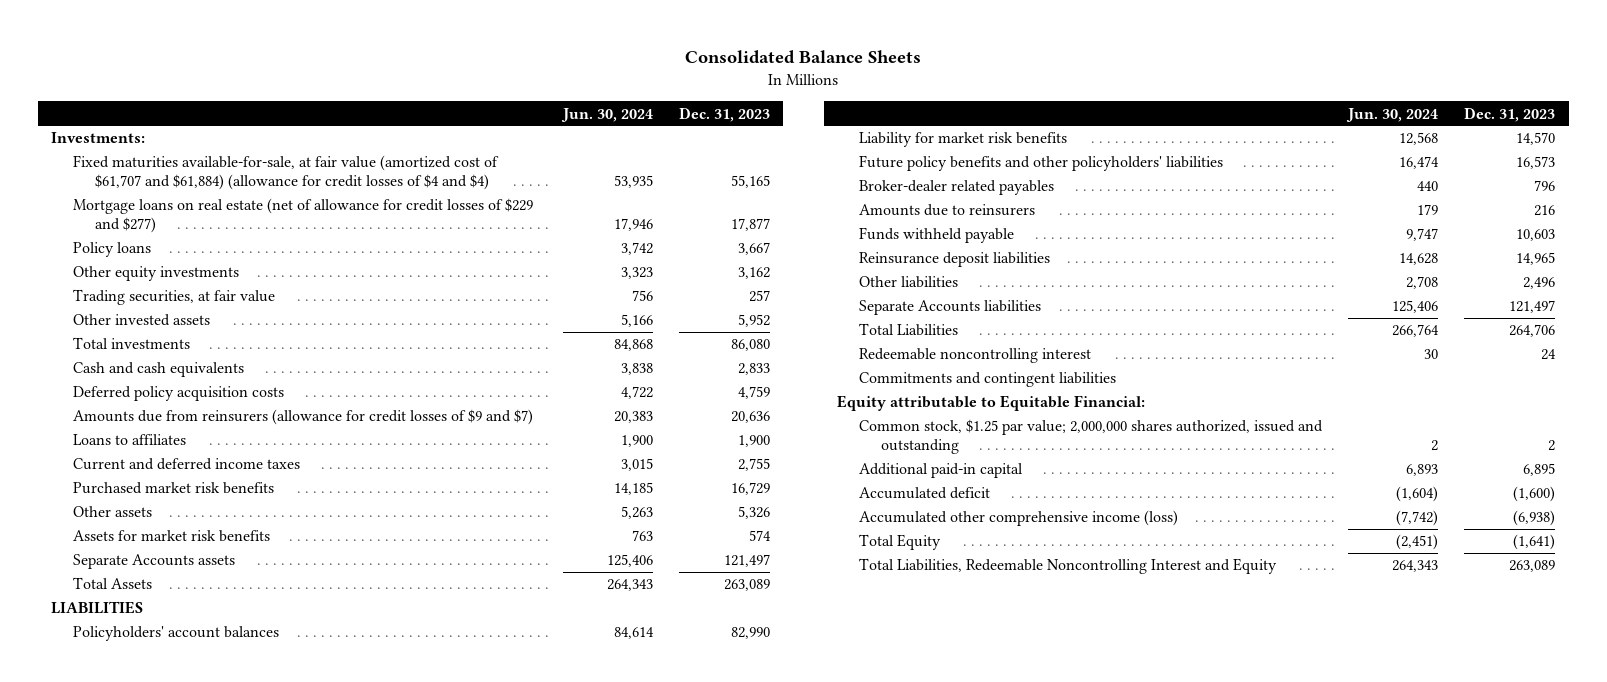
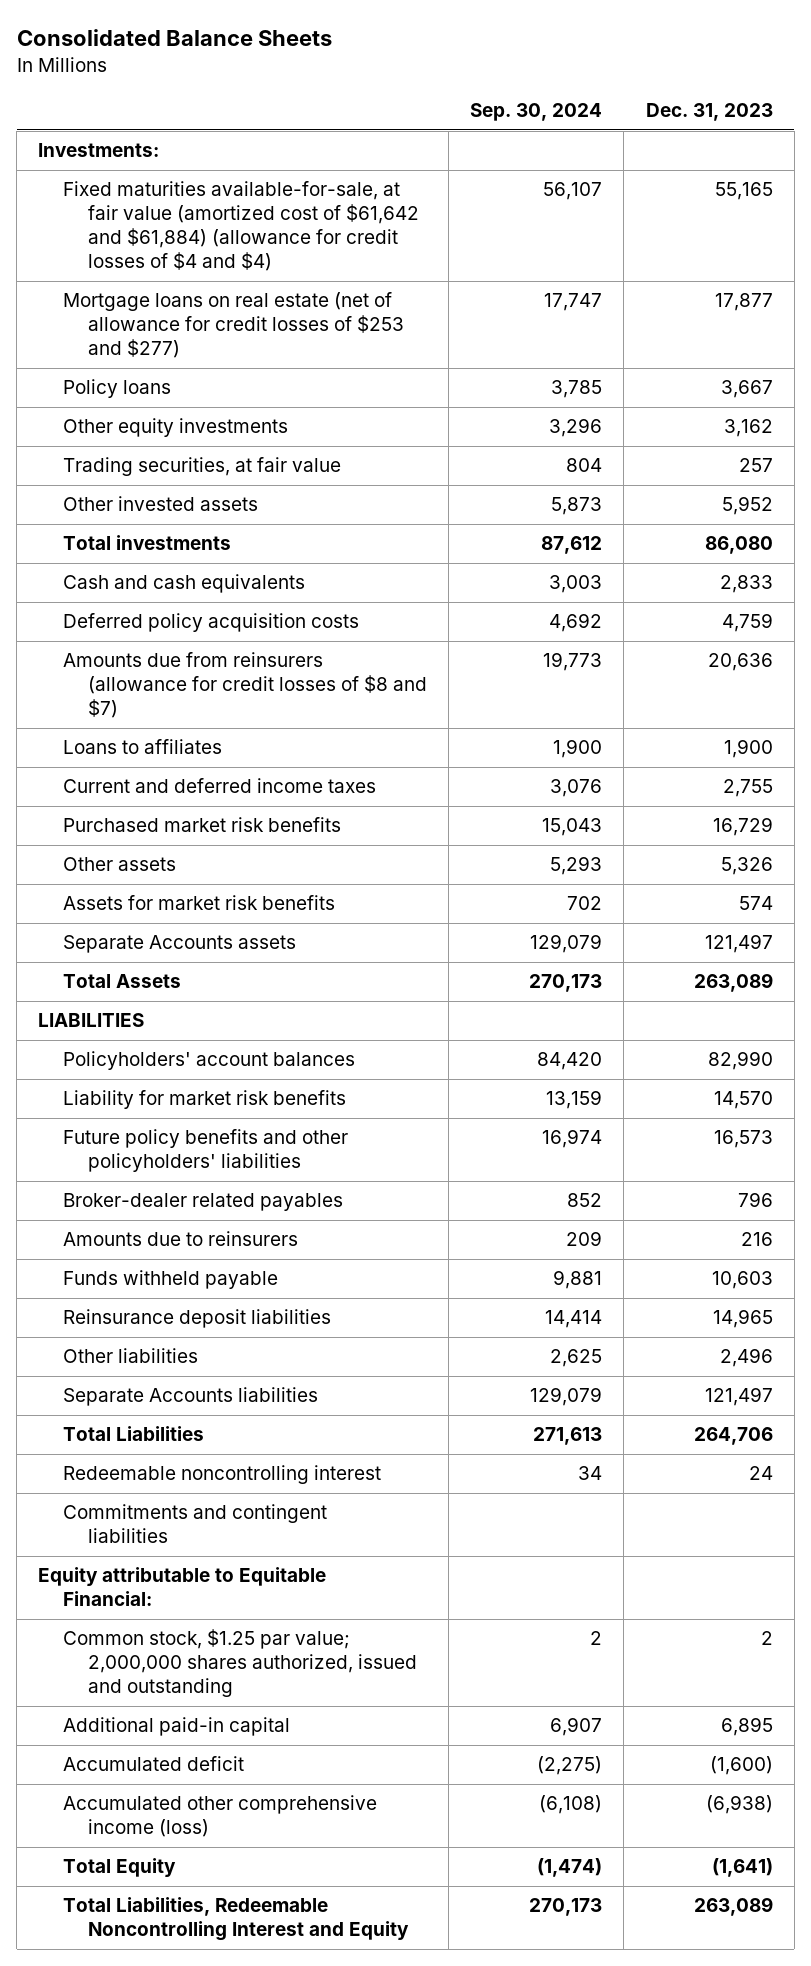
- | Jun. 30, 2024 | Dec. 31, 2023
+ | Sep. 30, 2024 | Dec. 31, 2023
- Fixed maturities available-for-sale, at fair value (amortized cost of $61,707 and $61,884) (allowance for credit losses of $4 and $4) | 53,935 | 55,165
- Mortgage loans on real estate (net of allowance for credit losses of $229 and $277) | 17,946 | 17,877
+ Fixed maturities available-for-sale, at fair value (amortized cost of $61,642 and $61,884) (allowance for credit losses of $4 and $4) | 56,107 | 55,165
+ Mortgage loans on real estate (net of allowance for credit losses of $253 and $277) | 17,747 | 17,877
- Amounts due from reinsurers (allowance for credit losses of $9 and $7) | 20,383 | 20,636
+ Amounts due from reinsurers (allowance for credit losses of $8 and $7) | 19,773 | 20,636

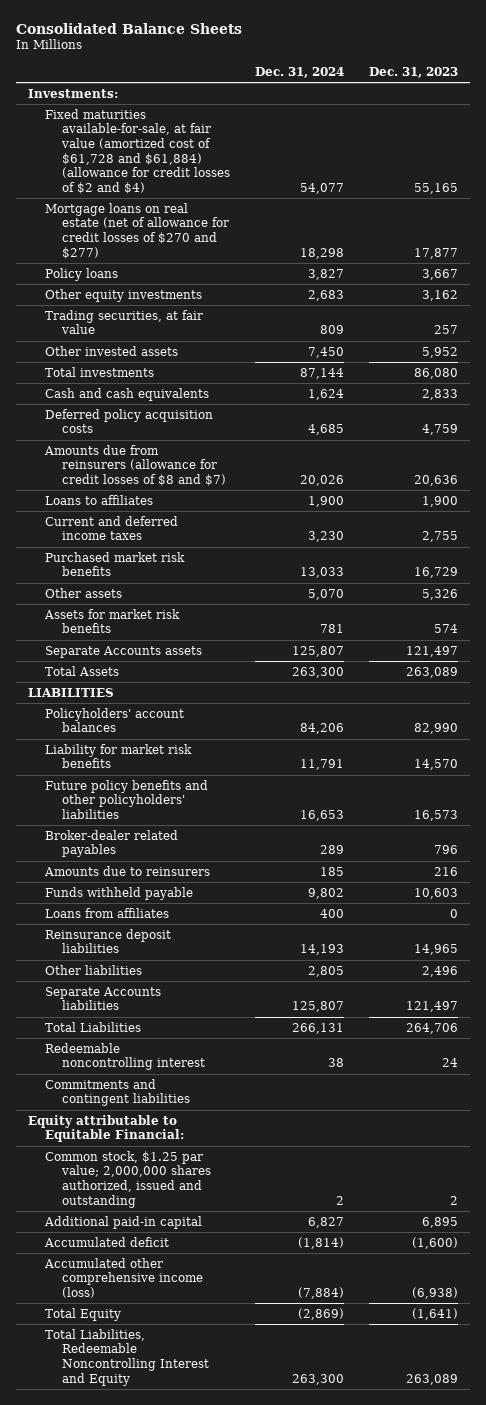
- | Sep. 30, 2024 | Dec. 31, 2023
+ | Dec. 31, 2024 | Dec. 31, 2023
- Fixed maturities available-for-sale, at fair value (amortized cost of $61,642 and $61,884) (allowance for credit losses of $4 and $4) | 56,107 | 55,165
- Mortgage loans on real estate (net of allowance for credit losses of $253 and $277) | 17,747 | 17,877
+ Fixed maturities available-for-sale, at fair value (amortized cost of $61,728 and $61,884) (allowance for credit losses of $2 and $4) | 54,077 | 55,165
+ Mortgage loans on real estate (net of allowance for credit losses of $270 and $277) | 18,298 | 17,877
+ Loans from affiliates | 400 | 0

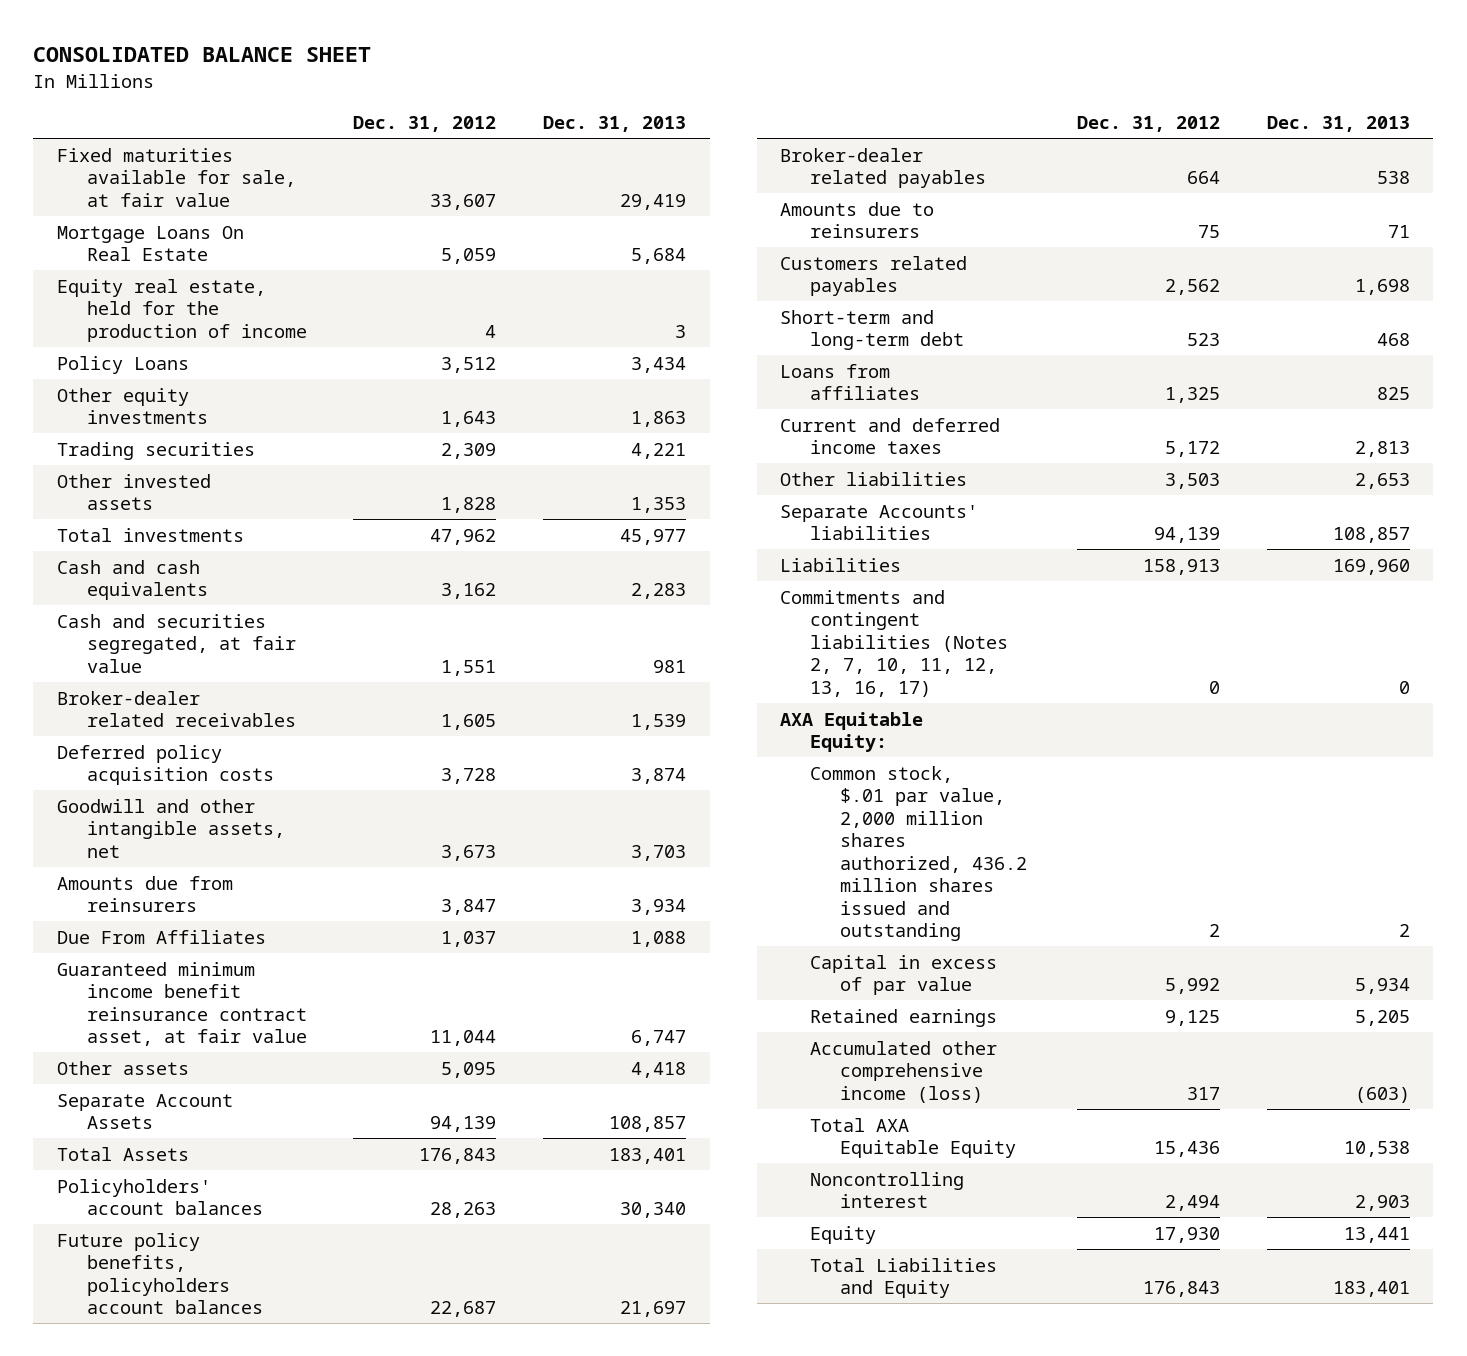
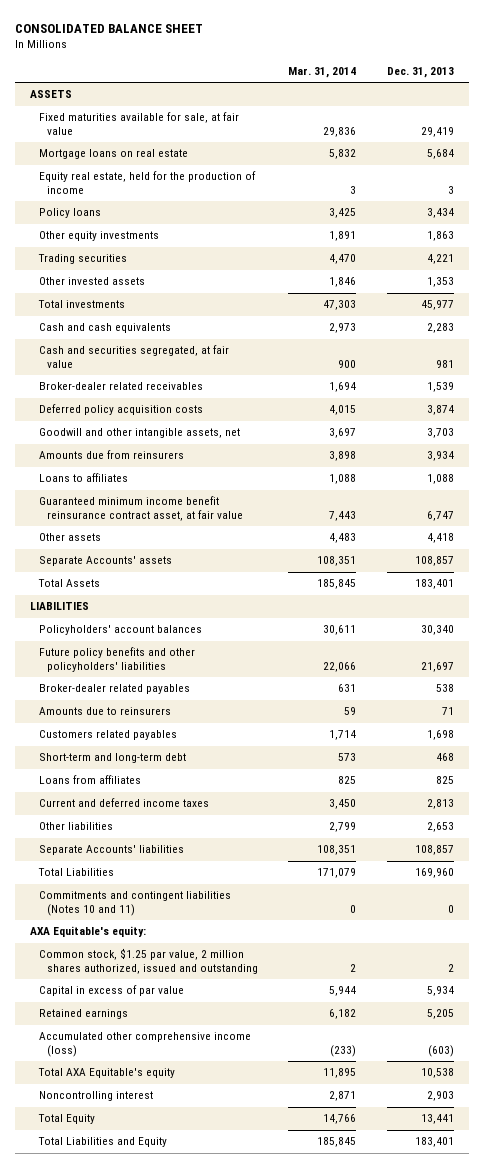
- | Dec. 31, 2012 | Dec. 31, 2013
+ | Mar. 31, 2014 | Dec. 31, 2013
+ ASSETS
- Mortgage Loans On Real Estate | 5,059 | 5,684
+ Mortgage loans on real estate | 5,832 | 5,684
- Policy Loans | 3,512 | 3,434
+ Policy loans | 3,425 | 3,434
- Due From Affiliates | 1,037 | 1,088
+ Loans to affiliates | 1,088 | 1,088
- Separate Account Assets | 94,139 | 108,857
+ Separate Accounts' assets | 108,351 | 108,857
+ LIABILITIES
- Future policy benefits, policyholders account balances | 22,687 | 21,697
+ Future policy benefits and other policyholders' liabilities | 22,066 | 21,697
- Liabilities | 158,913 | 169,960
- Commitments and contingent liabilities (Notes 2, 7, 10, 11, 12, 13, 16, 17) | 0 | 0
- AXA Equitable Equity:
- Common stock, $.01 par value, 2,000 million shares authorized, 436.2 million shares issued and outstanding | 2 | 2
+ Total Liabilities | 171,079 | 169,960
+ Commitments and contingent liabilities (Notes 10 and 11) | 0 | 0
+ AXA Equitable's equity:
+ Common stock, $1.25 par value, 2 million shares authorized, issued and outstanding | 2 | 2
- Total AXA Equitable Equity | 15,436 | 10,538
+ Total AXA Equitable's equity | 11,895 | 10,538
- Equity | 17,930 | 13,441
+ Total Equity | 14,766 | 13,441

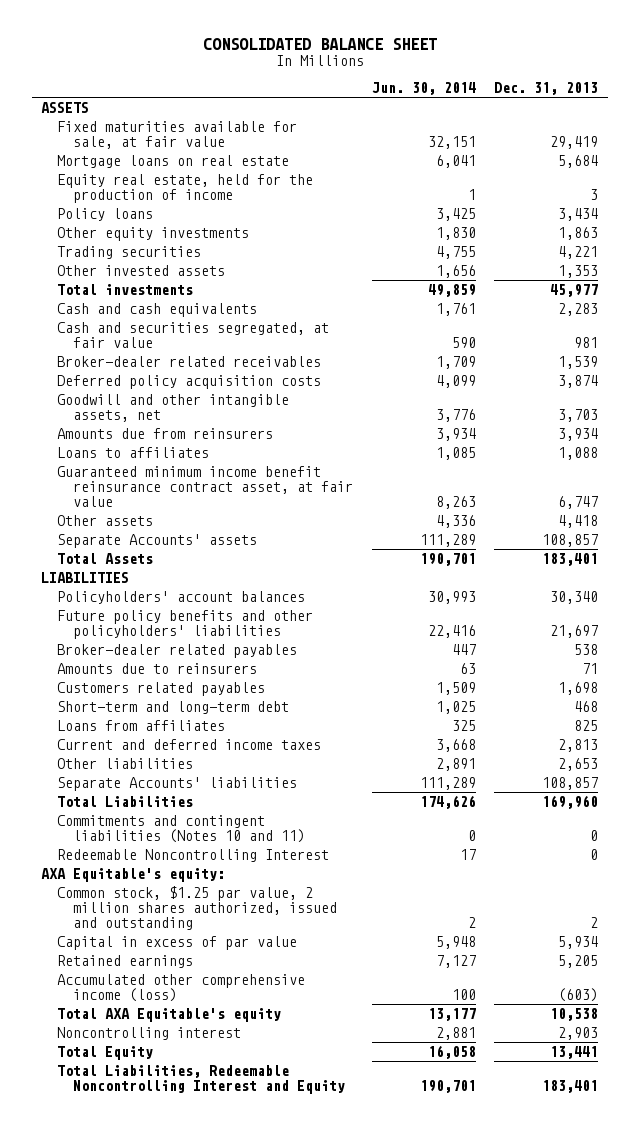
- | Mar. 31, 2014 | Dec. 31, 2013
+ | Jun. 30, 2014 | Dec. 31, 2013
+ Redeemable Noncontrolling Interest | 17 | 0
- Total Liabilities and Equity | 185,845 | 183,401
+ Total Liabilities, Redeemable Noncontrolling Interest and Equity | 190,701 | 183,401

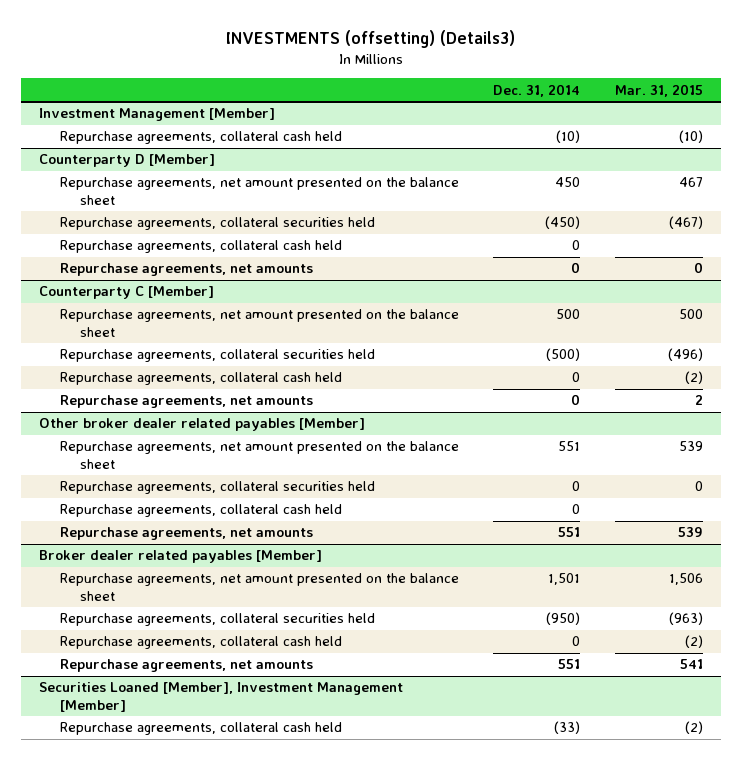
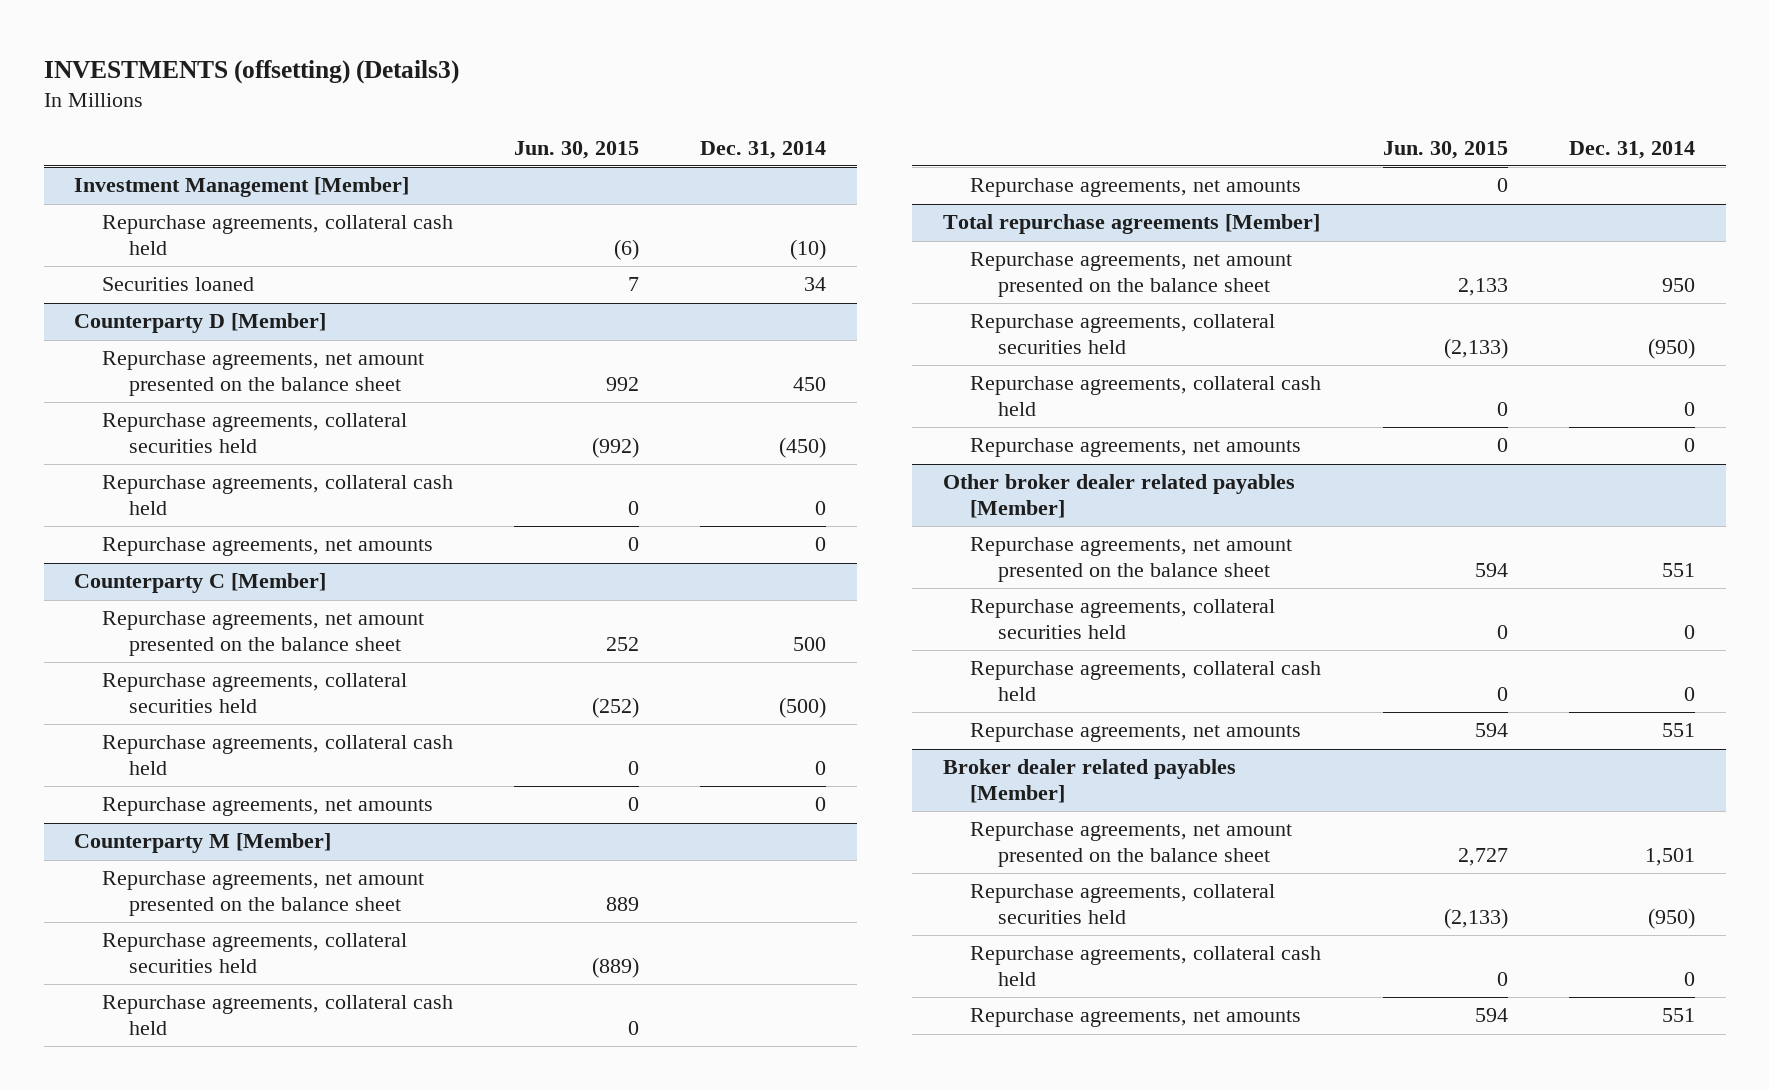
- | Dec. 31, 2014 | Mar. 31, 2015
+ | Jun. 30, 2015 | Dec. 31, 2014
@ Investment Management [Member]
+ Securities loaned | 7 | 34
+ Counterparty M [Member]
+ Repurchase agreements, net amount presented on the balance sheet | 889 |
+ Repurchase agreements, collateral securities held | (889) |
+ Repurchase agreements, collateral cash held | 0 |
+ Repurchase agreements, net amounts | 0 |
+ Total repurchase agreements [Member]
+ Repurchase agreements, net amount presented on the balance sheet | 2,133 | 950
+ Repurchase agreements, collateral securities held | (2,133) | (950)
+ Repurchase agreements, collateral cash held | 0 | 0
+ Repurchase agreements, net amounts | 0 | 0
- Securities Loaned [Member], Investment Management [Member]
- Repurchase agreements, collateral cash held | (33) | (2)

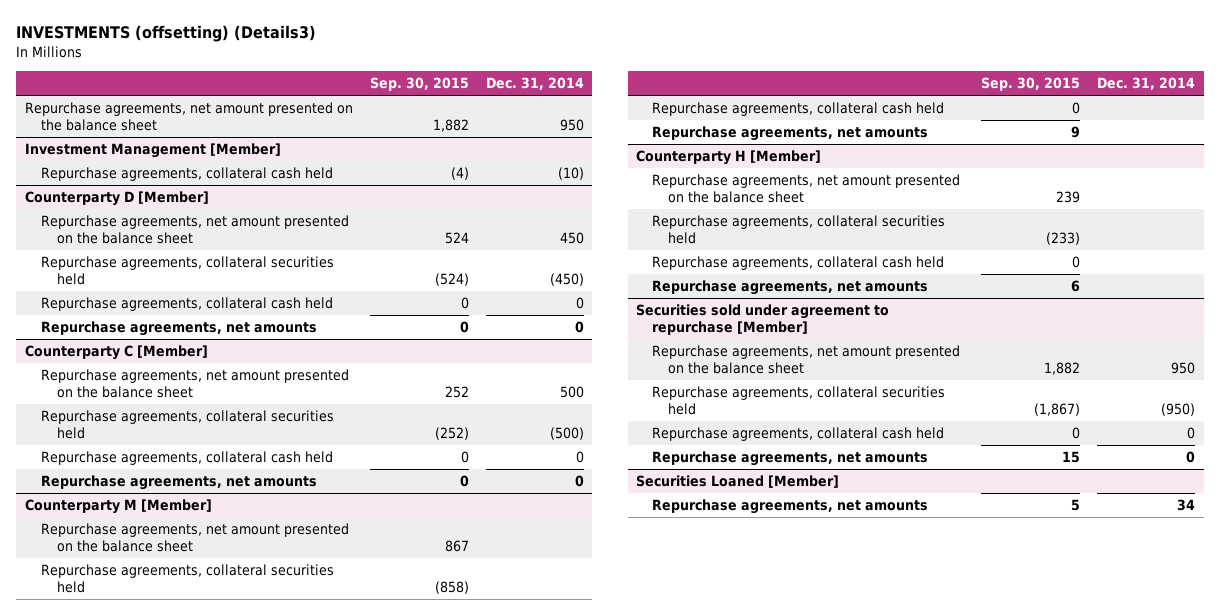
- | Jun. 30, 2015 | Dec. 31, 2014
+ | Sep. 30, 2015 | Dec. 31, 2014
+ Repurchase agreements, net amount presented on the balance sheet | 1,882 | 950
@ Investment Management [Member]
- Securities loaned | 7 | 34
- Total repurchase agreements [Member]
+ Counterparty H [Member]
+ Repurchase agreements, net amount presented on the balance sheet | 239 |
+ Repurchase agreements, collateral securities held | (233) |
+ Repurchase agreements, collateral cash held | 0 |
+ Repurchase agreements, net amounts | 6 |
+ Securities sold under agreement to repurchase [Member]
- Other broker dealer related payables [Member]
- Repurchase agreements, net amount presented on the balance sheet | 594 | 551
- Repurchase agreements, collateral securities held | 0 | 0
- Repurchase agreements, collateral cash held | 0 | 0
- Repurchase agreements, net amounts | 594 | 551
- Broker dealer related payables [Member]
- Repurchase agreements, net amount presented on the balance sheet | 2,727 | 1,501
- Repurchase agreements, collateral securities held | (2,133) | (950)
- Repurchase agreements, collateral cash held | 0 | 0
- Repurchase agreements, net amounts | 594 | 551
+ Securities Loaned [Member]
+ Repurchase agreements, net amounts | 5 | 34

